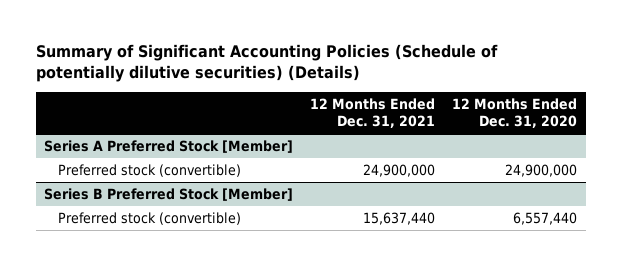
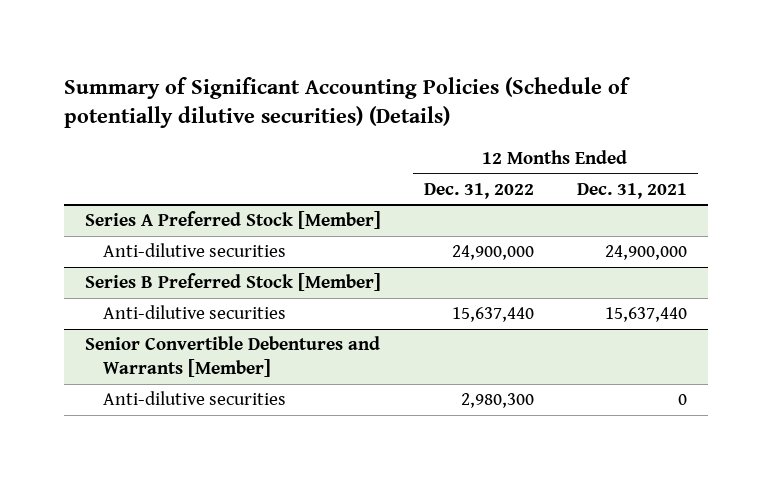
- | 12 Months Ended Dec. 31, 2021 | 12 Months Ended Dec. 31, 2020
+ | 12 Months Ended Dec. 31, 2022 | 12 Months Ended Dec. 31, 2021
@ Series A Preferred Stock [Member]
- Preferred stock (convertible) | 24,900,000 | 24,900,000
+ Anti-dilutive securities | 24,900,000 | 24,900,000
@ Series B Preferred Stock [Member]
- Preferred stock (convertible) | 15,637,440 | 6,557,440
+ Anti-dilutive securities | 15,637,440 | 15,637,440
+ Senior Convertible Debentures and Warrants [Member]
+ Anti-dilutive securities | 2,980,300 | 0

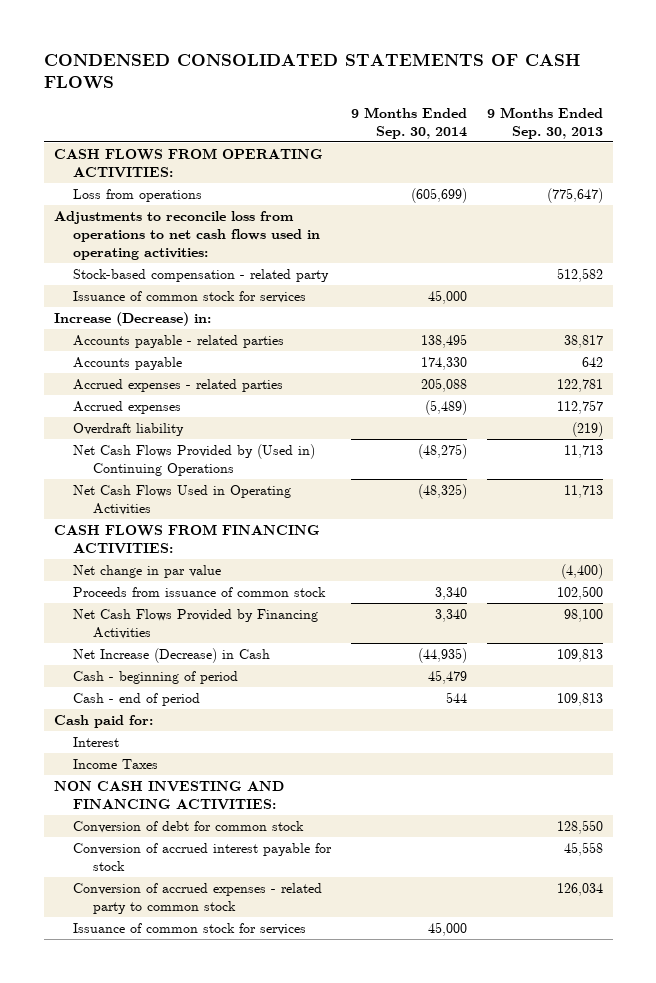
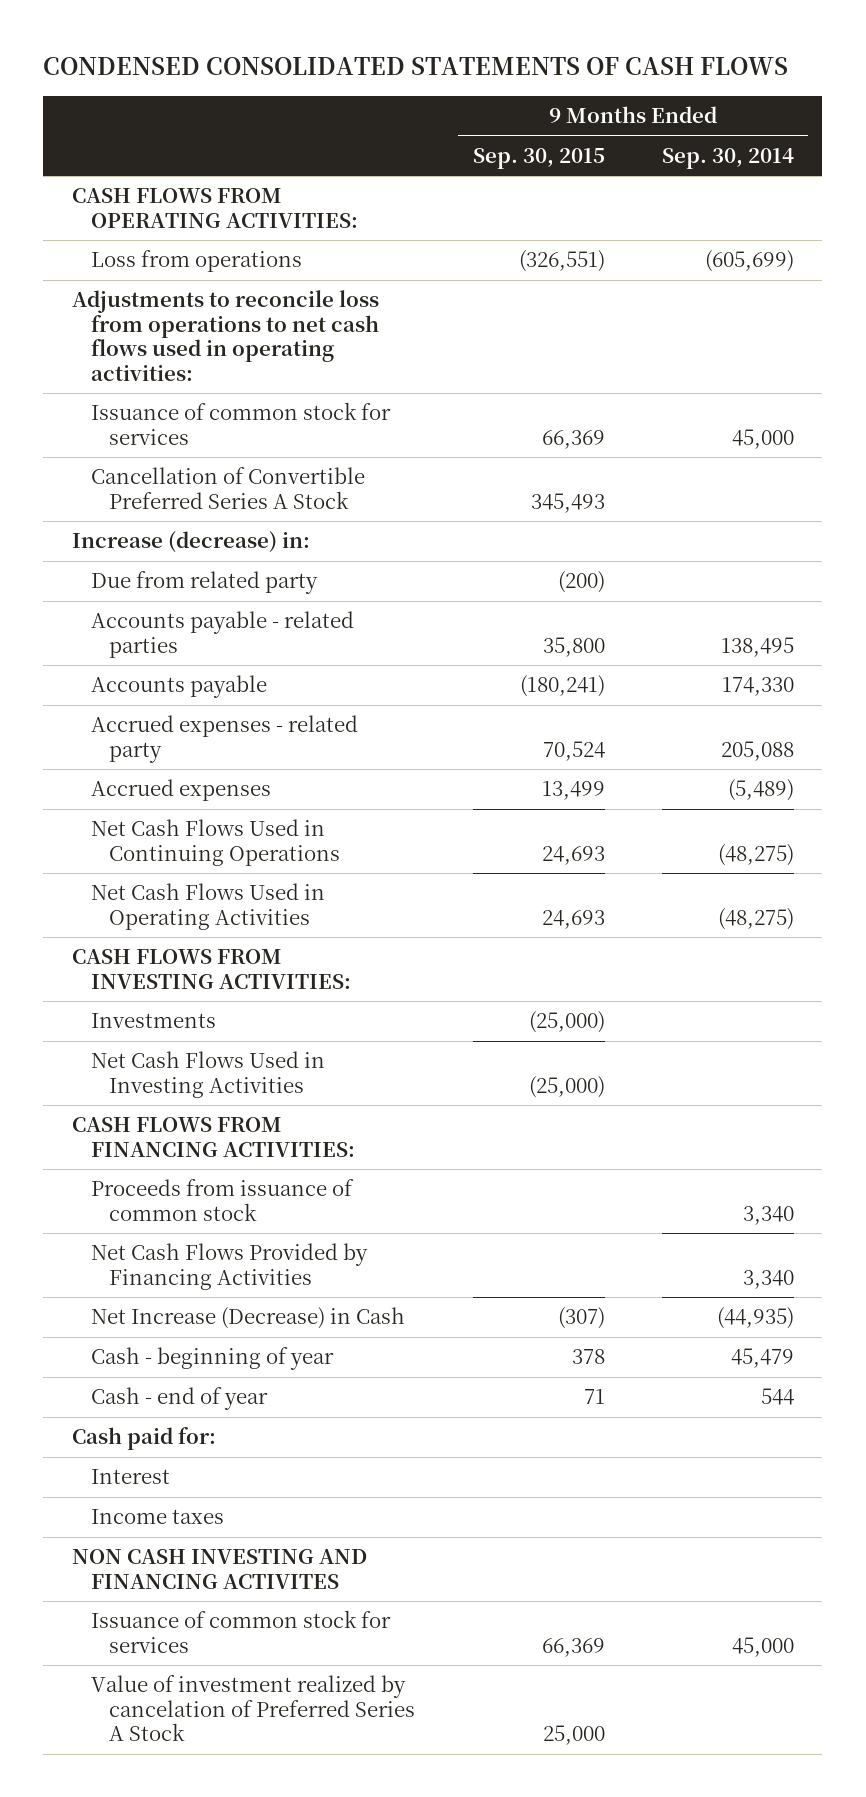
- | 9 Months Ended Sep. 30, 2014 | 9 Months Ended Sep. 30, 2013
+ | 9 Months Ended Sep. 30, 2015 | 9 Months Ended Sep. 30, 2014
- Stock-based compensation - related party | | 512,582
- Increase (Decrease) in:
+ Cancellation of Convertible Preferred Series A Stock | 345,493 |
+ Increase (decrease) in:
+ Due from related party | (200) |
- Accrued expenses - related parties | 205,088 | 122,781
+ Accrued expenses - related party | 70,524 | 205,088
- Overdraft liability | | (219)
- Net Cash Flows Provided by (Used in) Continuing Operations | (48,275) | 11,713
- Net Cash Flows Used in Operating Activities | (48,325) | 11,713
+ Net Cash Flows Used in Continuing Operations | 24,693 | (48,275)
+ Net Cash Flows Used in Operating Activities | 24,693 | (48,275)
+ CASH FLOWS FROM INVESTING ACTIVITIES:
+ Investments | (25,000) |
+ Net Cash Flows Used in Investing Activities | (25,000) |
- Net change in par value | | (4,400)
- Cash - beginning of period | 45,479 |
- Cash - end of period | 544 | 109,813
+ Cash - beginning of year | 378 | 45,479
+ Cash - end of year | 71 | 544
- Income Taxes
- NON CASH INVESTING AND FINANCING ACTIVITIES:
- Conversion of debt for common stock | | 128,550
- Conversion of accrued interest payable for stock | | 45,558
- Conversion of accrued expenses - related party to common stock | | 126,034
+ Income taxes
+ NON CASH INVESTING AND FINANCING ACTIVITES
+ Value of investment realized by cancelation of Preferred Series A Stock | 25,000 |

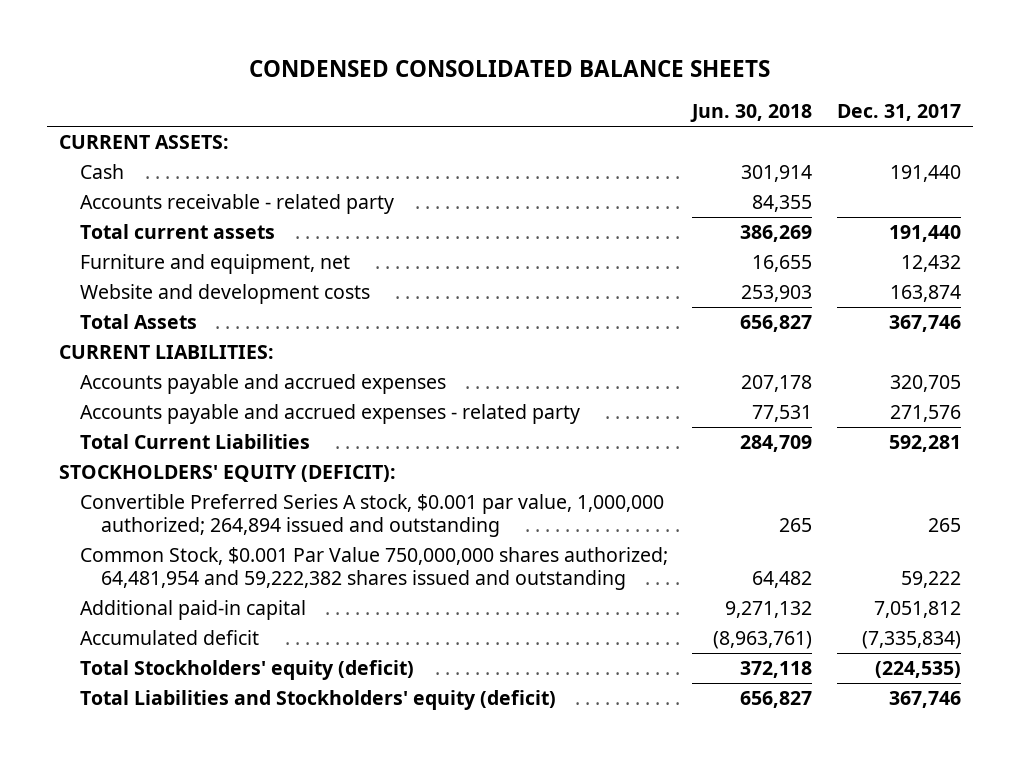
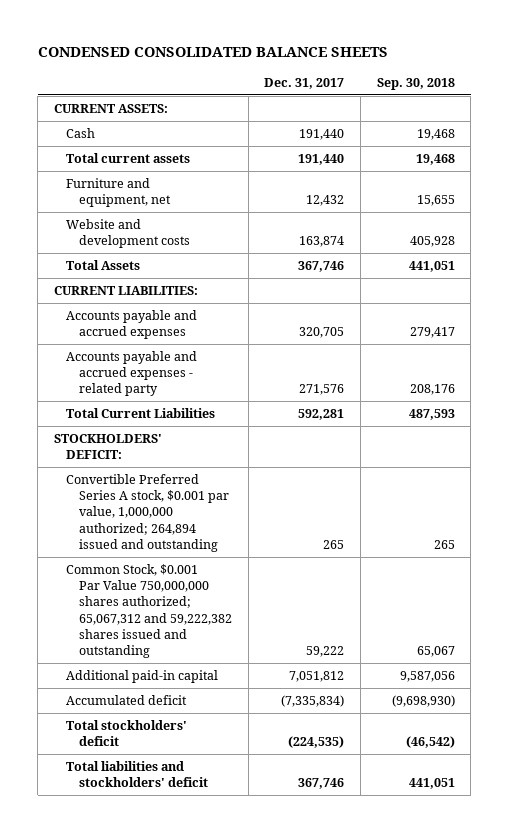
- | Jun. 30, 2018 | Dec. 31, 2017
+ | Dec. 31, 2017 | Sep. 30, 2018
- Accounts receivable - related party | 84,355 |
- STOCKHOLDERS' EQUITY (DEFICIT):
+ STOCKHOLDERS' DEFICIT:
- Common Stock, $0.001 Par Value 750,000,000 shares authorized; 64,481,954 and 59,222,382 shares issued and outstanding | 64,482 | 59,222
+ Common Stock, $0.001 Par Value 750,000,000 shares authorized; 65,067,312 and 59,222,382 shares issued and outstanding | 59,222 | 65,067
- Total Stockholders' equity (deficit) | 372,118 | (224,535)
- Total Liabilities and Stockholders' equity (deficit) | 656,827 | 367,746
+ Total stockholders' deficit | (224,535) | (46,542)
+ Total liabilities and stockholders' deficit | 367,746 | 441,051

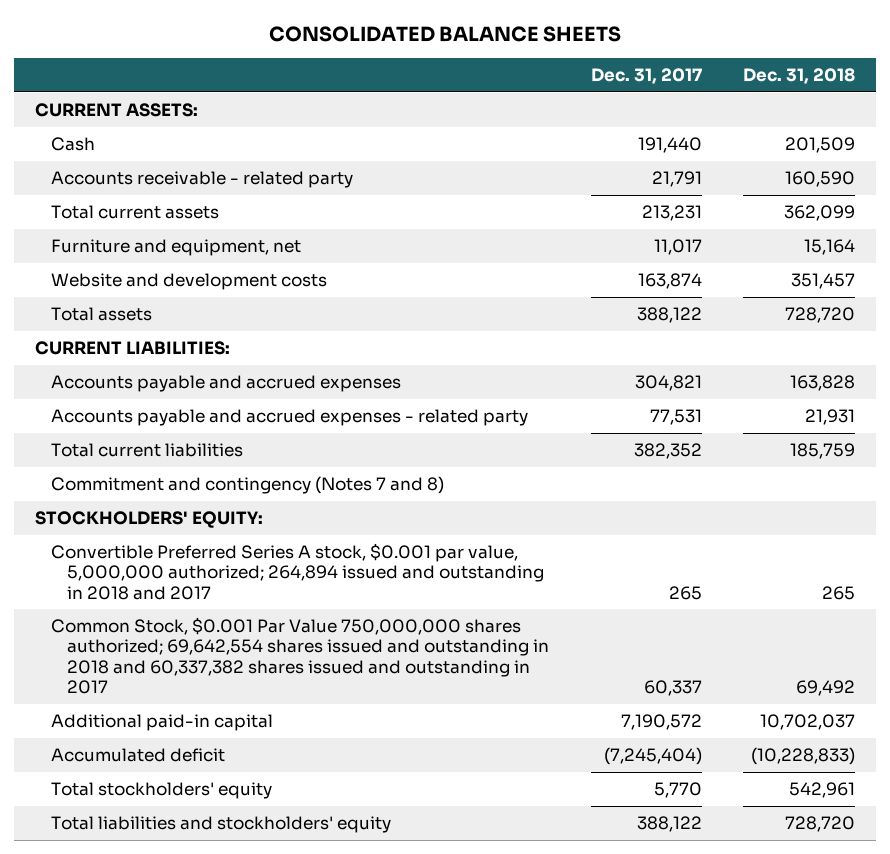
- CONDENSED CONSOLIDATED BALANCE SHEETS
+ CONSOLIDATED BALANCE SHEETS
- | Dec. 31, 2017 | Sep. 30, 2018
+ | Dec. 31, 2017 | Dec. 31, 2018
- Total current assets | 191,440 | 19,468
- Furniture and equipment, net | 12,432 | 15,655
+ Accounts receivable - related party | 21,791 | 160,590
+ Total current assets | 213,231 | 362,099
+ Furniture and equipment, net | 11,017 | 15,164
- Total Assets | 367,746 | 441,051
+ Total assets | 388,122 | 728,720
- Accounts payable and accrued expenses | 320,705 | 279,417
- Accounts payable and accrued expenses - related party | 271,576 | 208,176
- Total Current Liabilities | 592,281 | 487,593
- STOCKHOLDERS' DEFICIT:
- Convertible Preferred Series A stock, $0.001 par value, 1,000,000 authorized; 264,894 issued and outstanding | 265 | 265
- Common Stock, $0.001 Par Value 750,000,000 shares authorized; 65,067,312 and 59,222,382 shares issued and outstanding | 59,222 | 65,067
- Additional paid-in capital | 7,051,812 | 9,587,056
- Accumulated deficit | (7,335,834) | (9,698,930)
- Total stockholders' deficit | (224,535) | (46,542)
- Total liabilities and stockholders' deficit | 367,746 | 441,051
+ Accounts payable and accrued expenses | 304,821 | 163,828
+ Accounts payable and accrued expenses - related party | 77,531 | 21,931
+ Total current liabilities | 382,352 | 185,759
+ Commitment and contingency (Notes 7 and 8)
+ STOCKHOLDERS' EQUITY:
+ Convertible Preferred Series A stock, $0.001 par value, 5,000,000 authorized; 264,894 issued and outstanding in 2018 and 2017 | 265 | 265
+ Common Stock, $0.001 Par Value 750,000,000 shares authorized; 69,642,554 shares issued and outstanding in 2018 and 60,337,382 shares issued and outstanding in 2017 | 60,337 | 69,492
+ Additional paid-in capital | 7,190,572 | 10,702,037
+ Accumulated deficit | (7,245,404) | (10,228,833)
+ Total stockholders' equity | 5,770 | 542,961
+ Total liabilities and stockholders' equity | 388,122 | 728,720

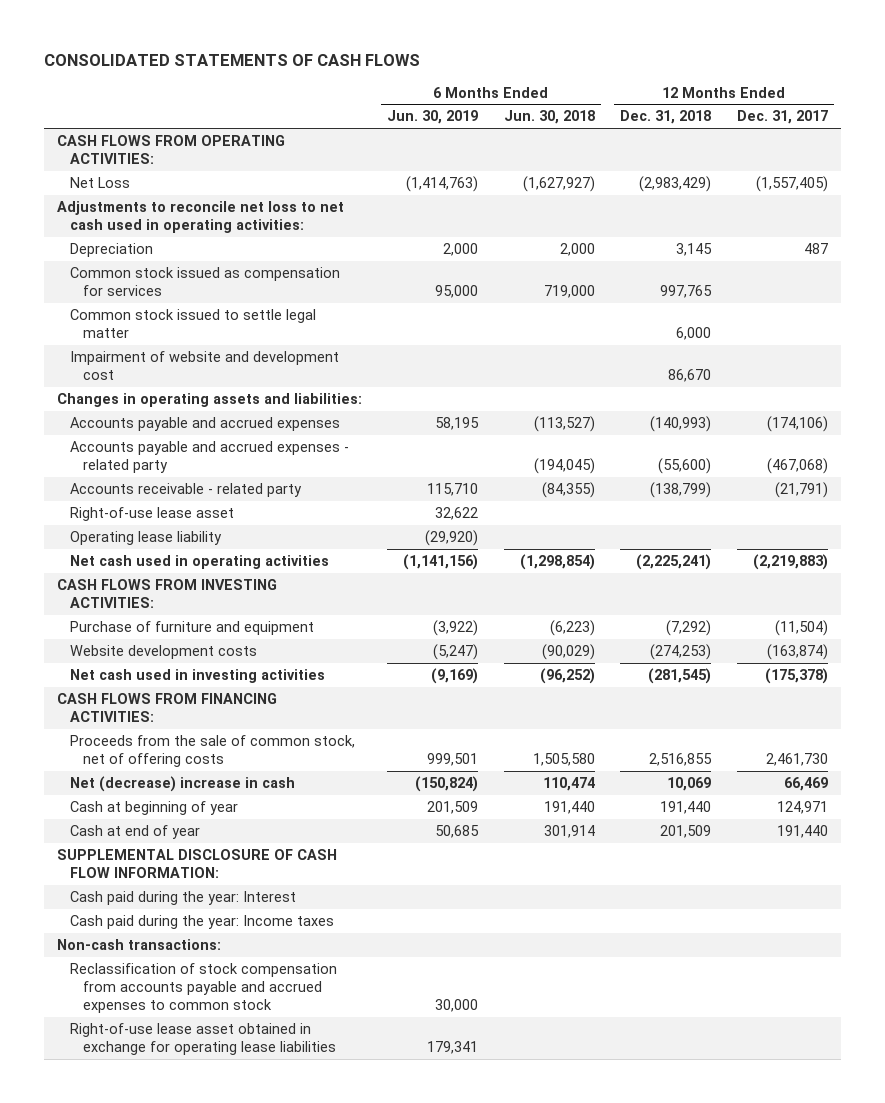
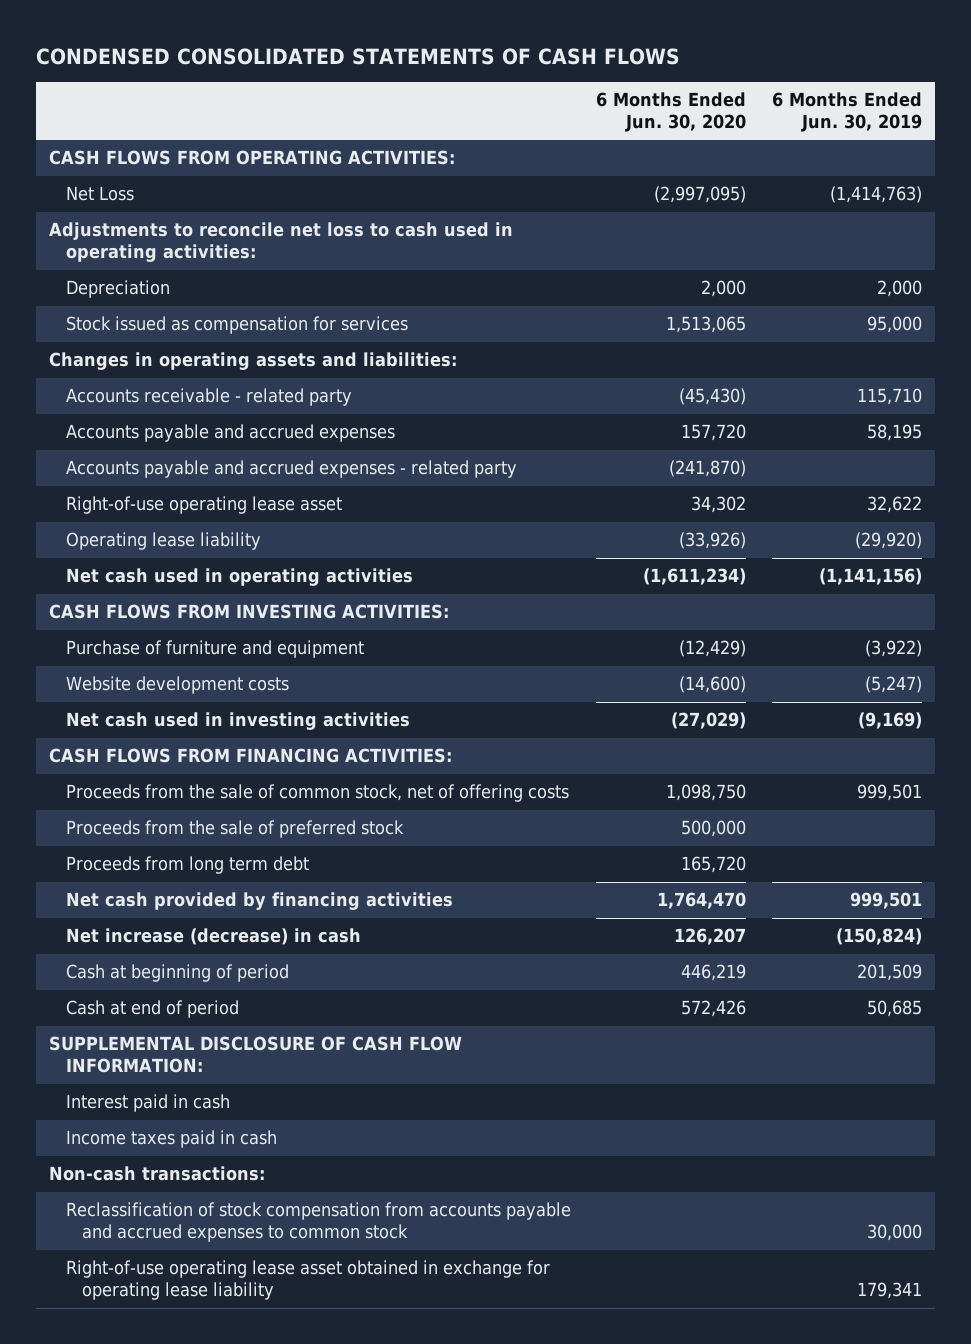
- CONSOLIDATED STATEMENTS OF CASH FLOWS
+ CONDENSED CONSOLIDATED STATEMENTS OF CASH FLOWS
- | 6 Months Ended Jun. 30, 2019 | 6 Months Ended Jun. 30, 2018 | 12 Months Ended Dec. 31, 2018 | 12 Months Ended Dec. 31, 2017
+ | 6 Months Ended Jun. 30, 2020 | 6 Months Ended Jun. 30, 2019
- Adjustments to reconcile net loss to net cash used in operating activities:
+ Adjustments to reconcile net loss to cash used in operating activities:
- Common stock issued as compensation for services | 95,000 | 719,000 | 997,765 |
- Common stock issued to settle legal matter | | | 6,000 |
- Impairment of website and development cost | | | 86,670 |
+ Stock issued as compensation for services | 1,513,065 | 95,000
moved up: Accounts receivable - related party | (45,430) | 115,710
- Right-of-use lease asset | 32,622 | | |
+ Right-of-use operating lease asset | 34,302 | 32,622
- Net (decrease) increase in cash | (150,824) | 110,474 | 10,069 | 66,469
- Cash at beginning of year | 201,509 | 191,440 | 191,440 | 124,971
- Cash at end of year | 50,685 | 301,914 | 201,509 | 191,440
+ Proceeds from the sale of preferred stock | 500,000 |
+ Proceeds from long term debt | 165,720 |
+ Net cash provided by financing activities | 1,764,470 | 999,501
+ Net increase (decrease) in cash | 126,207 | (150,824)
+ Cash at beginning of period | 446,219 | 201,509
+ Cash at end of period | 572,426 | 50,685
- Cash paid during the year: Interest
- Cash paid during the year: Income taxes
+ Interest paid in cash
+ Income taxes paid in cash
- Right-of-use lease asset obtained in exchange for operating lease liabilities | 179,341 | | |
+ Right-of-use operating lease asset obtained in exchange for operating lease liability | | 179,341

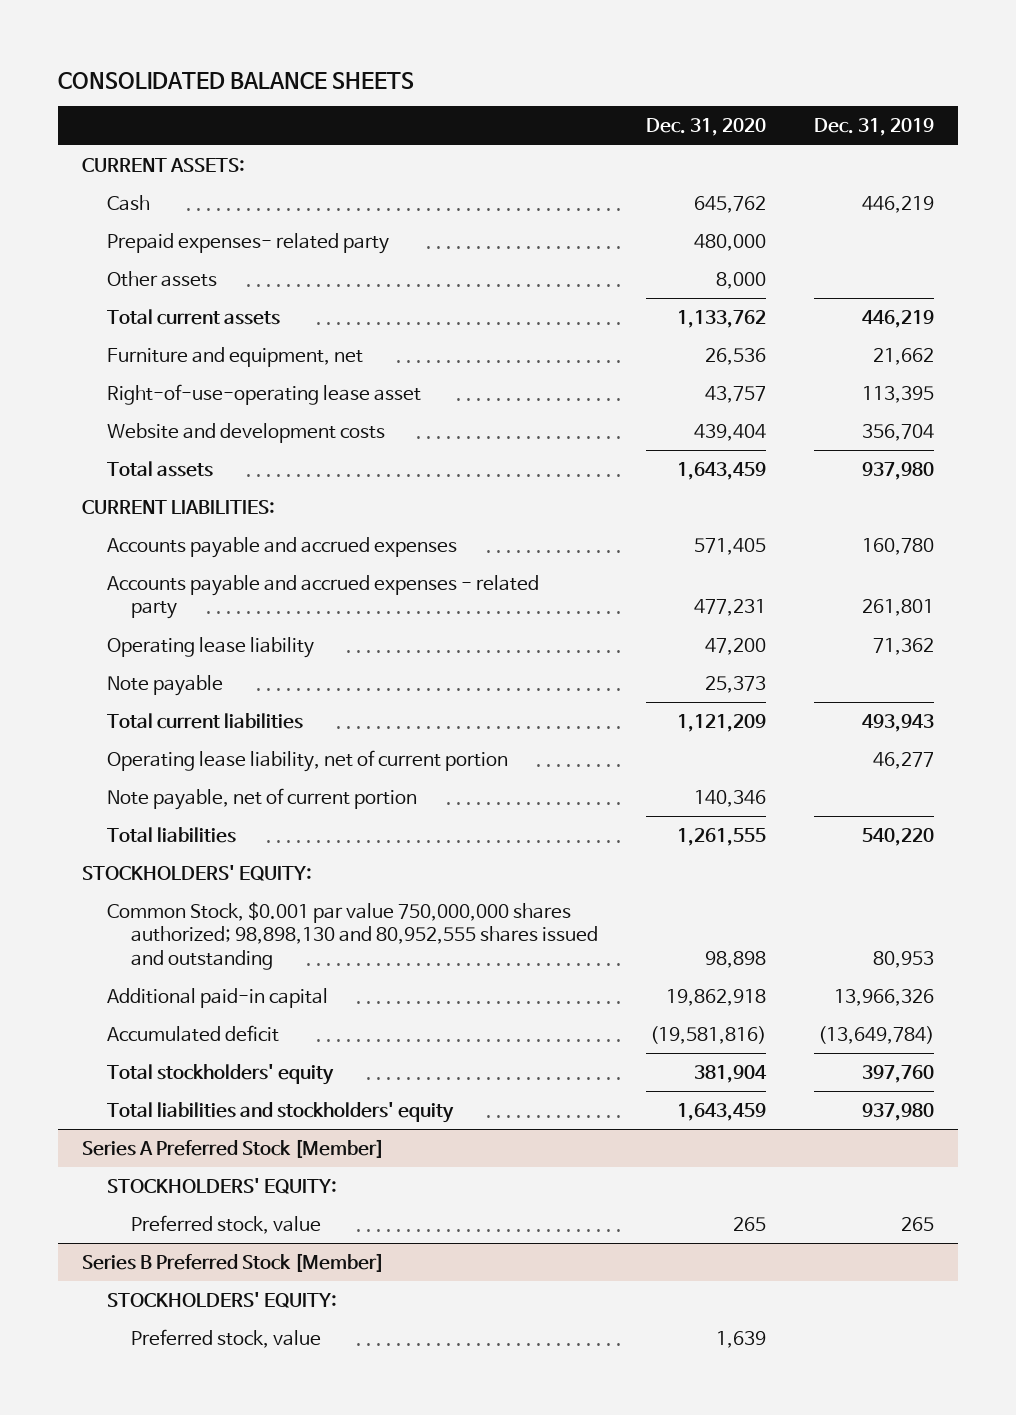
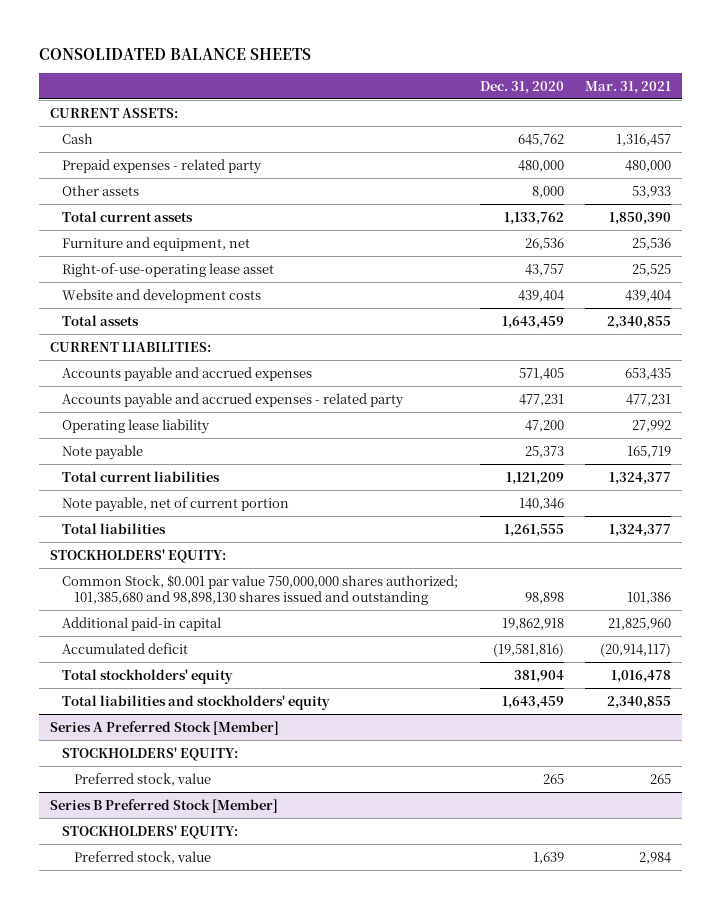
- | Dec. 31, 2020 | Dec. 31, 2019
+ | Dec. 31, 2020 | Mar. 31, 2021
- Prepaid expenses- related party | 480,000 |
+ Prepaid expenses - related party | 480,000 | 480,000
- Operating lease liability, net of current portion | | 46,277
- Common Stock, $0.001 par value 750,000,000 shares authorized; 98,898,130 and 80,952,555 shares issued and outstanding | 98,898 | 80,953
+ Common Stock, $0.001 par value 750,000,000 shares authorized; 101,385,680 and 98,898,130 shares issued and outstanding | 98,898 | 101,386

